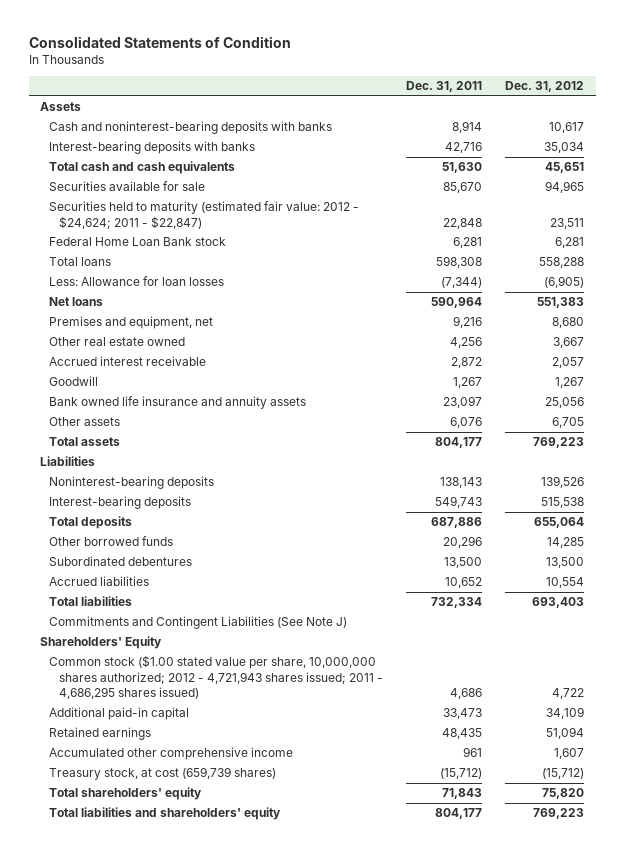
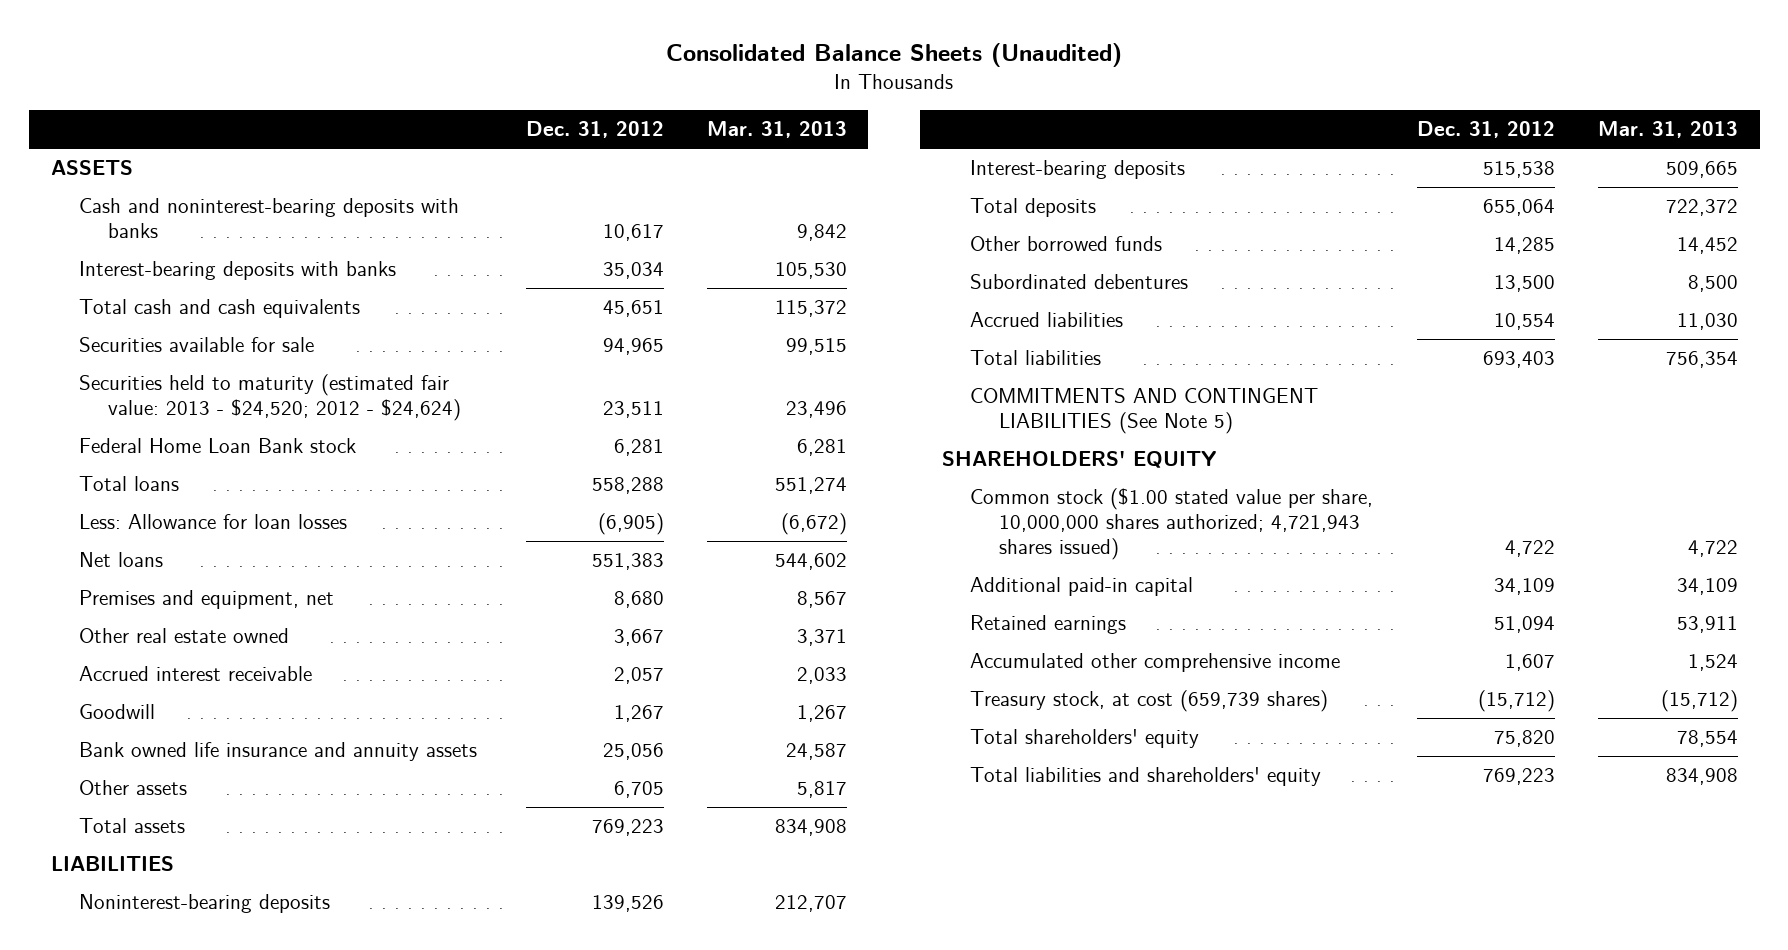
- Consolidated Statements of Condition
+ Consolidated Balance Sheets (Unaudited)
- | Dec. 31, 2011 | Dec. 31, 2012
+ | Dec. 31, 2012 | Mar. 31, 2013
- Assets
+ ASSETS
- Securities held to maturity (estimated fair value: 2012 - $24,624; 2011 - $22,847) | 22,848 | 23,511
+ Securities held to maturity (estimated fair value: 2013 - $24,520; 2012 - $24,624) | 23,511 | 23,496
- Liabilities
+ LIABILITIES
- Commitments and Contingent Liabilities (See Note J)
- Shareholders' Equity
- Common stock ($1.00 stated value per share, 10,000,000 shares authorized; 2012 - 4,721,943 shares issued; 2011 - 4,686,295 shares issued) | 4,686 | 4,722
+ COMMITMENTS AND CONTINGENT LIABILITIES (See Note 5)
+ SHAREHOLDERS' EQUITY
+ Common stock ($1.00 stated value per share, 10,000,000 shares authorized; 4,721,943 shares issued) | 4,722 | 4,722

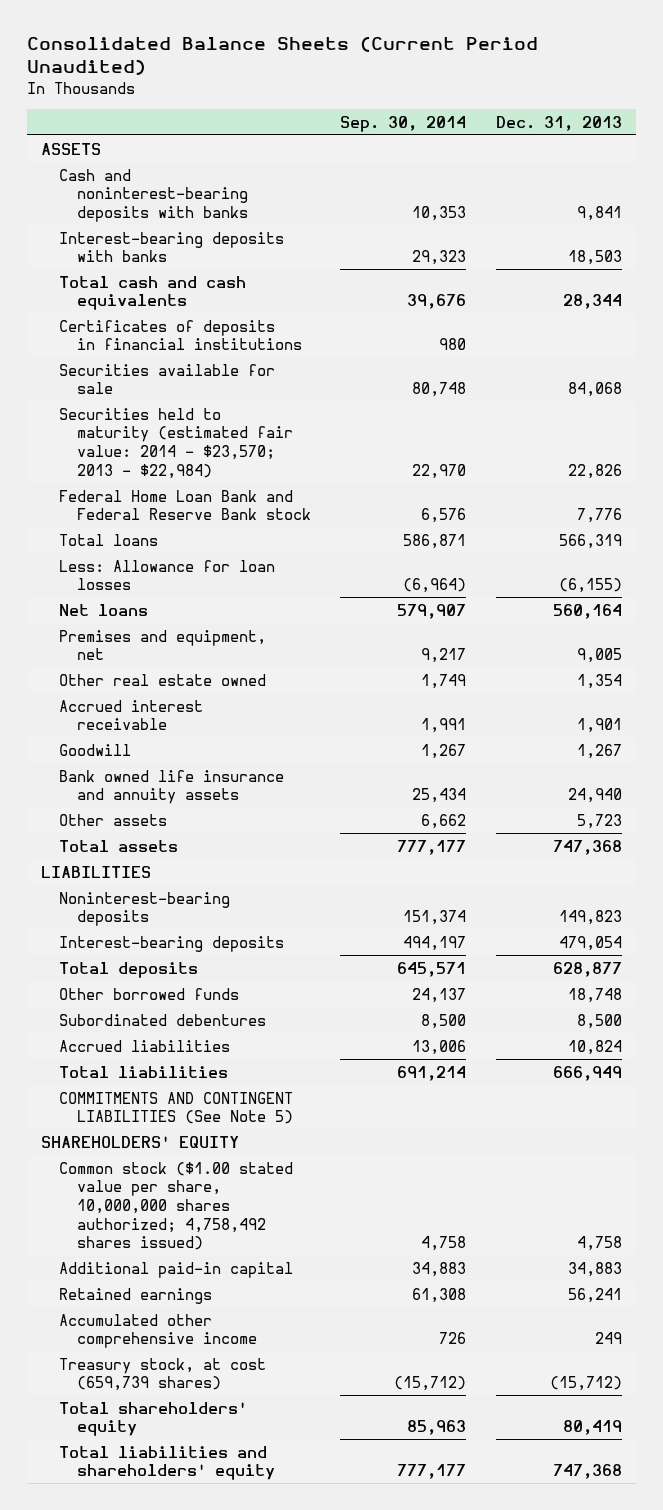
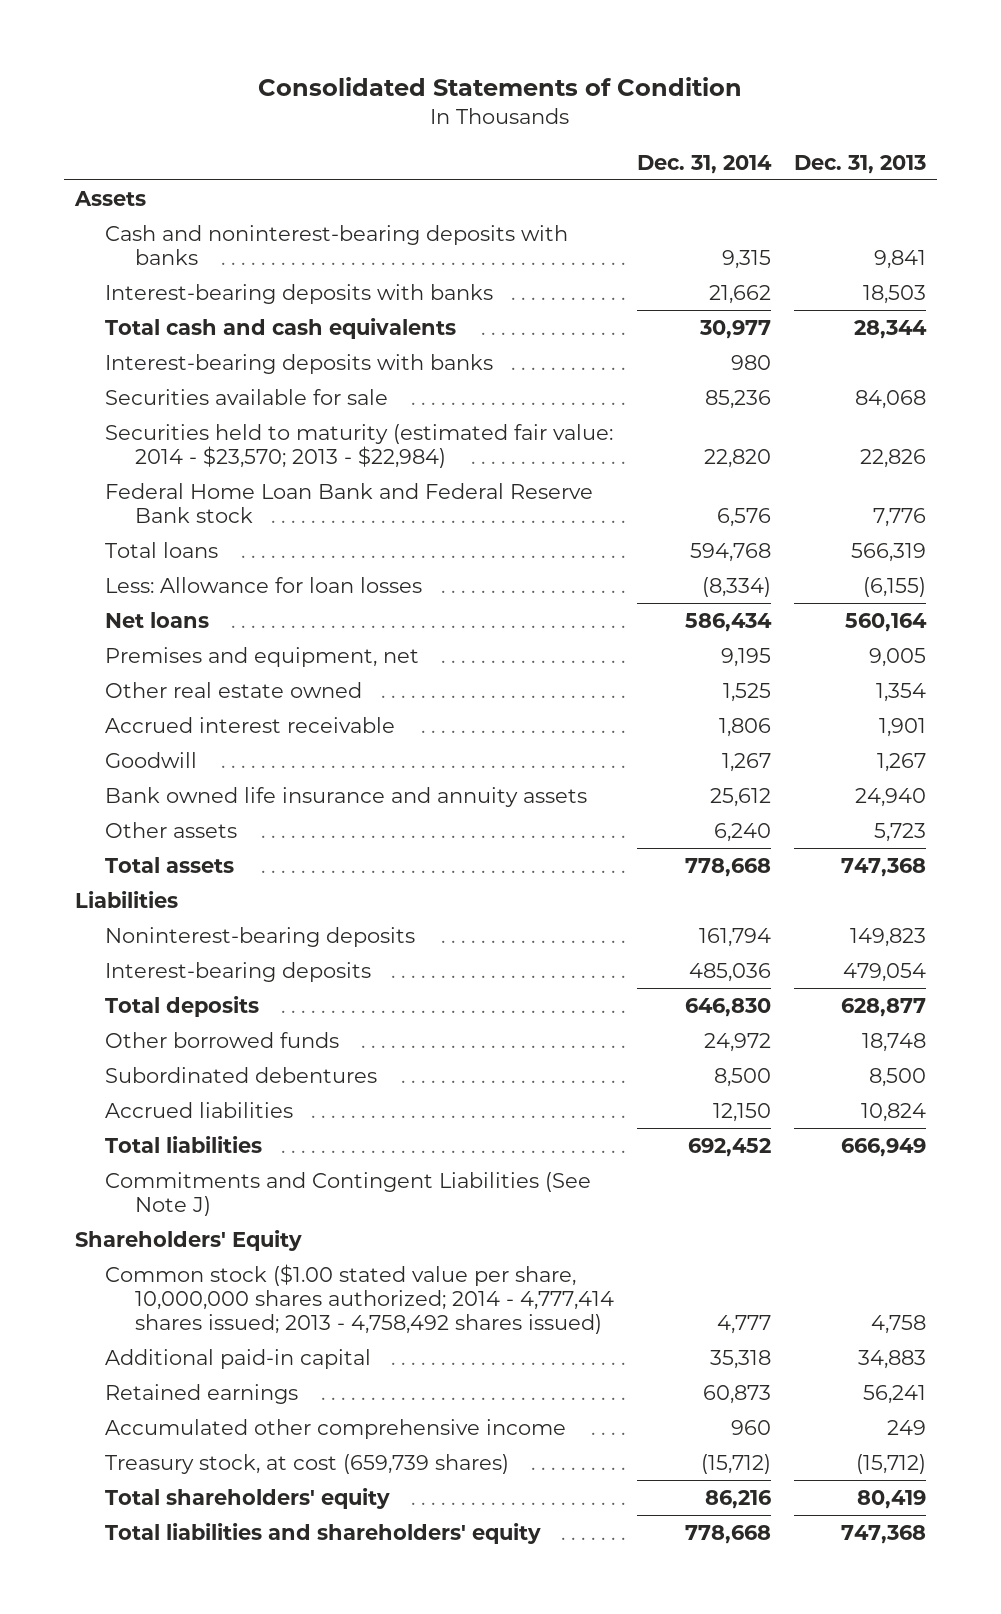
- Consolidated Balance Sheets (Current Period Unaudited)
+ Consolidated Statements of Condition
- | Sep. 30, 2014 | Dec. 31, 2013
+ | Dec. 31, 2014 | Dec. 31, 2013
- ASSETS
+ Assets
- Certificates of deposits in financial institutions | 980 |
+ Interest-bearing deposits with banks | 980 |
- LIABILITIES
+ Liabilities
- COMMITMENTS AND CONTINGENT LIABILITIES (See Note 5)
- SHAREHOLDERS' EQUITY
- Common stock ($1.00 stated value per share, 10,000,000 shares authorized; 4,758,492 shares issued) | 4,758 | 4,758
+ Commitments and Contingent Liabilities (See Note J)
+ Shareholders' Equity
+ Common stock ($1.00 stated value per share, 10,000,000 shares authorized; 2014 - 4,777,414 shares issued; 2013 - 4,758,492 shares issued) | 4,777 | 4,758

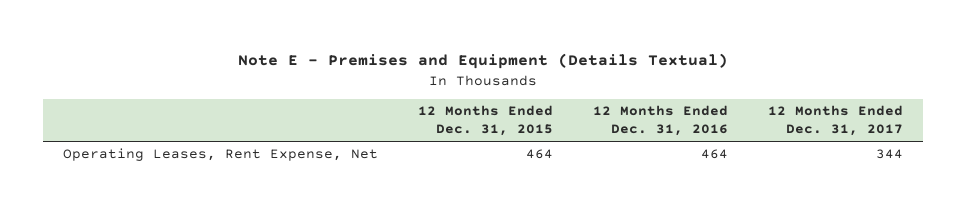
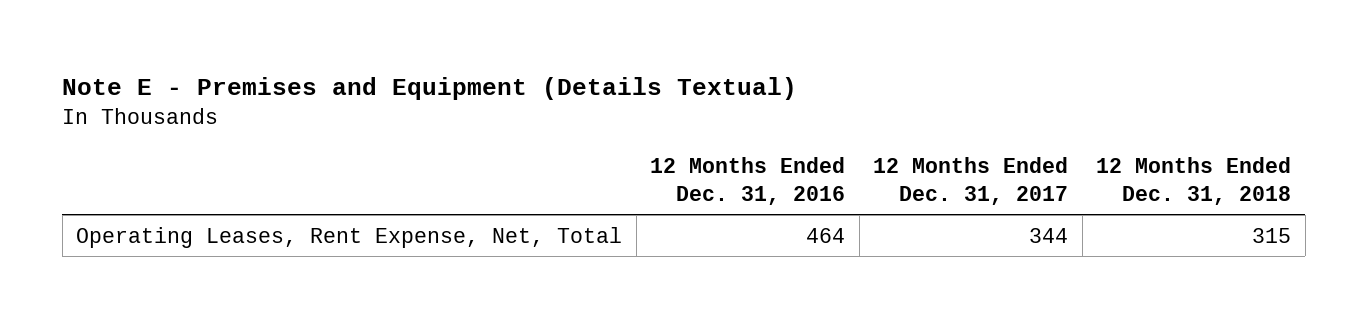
- | 12 Months Ended Dec. 31, 2015 | 12 Months Ended Dec. 31, 2016 | 12 Months Ended Dec. 31, 2017
+ | 12 Months Ended Dec. 31, 2016 | 12 Months Ended Dec. 31, 2017 | 12 Months Ended Dec. 31, 2018
- Operating Leases, Rent Expense, Net | 464 | 464 | 344
+ Operating Leases, Rent Expense, Net, Total | 464 | 344 | 315

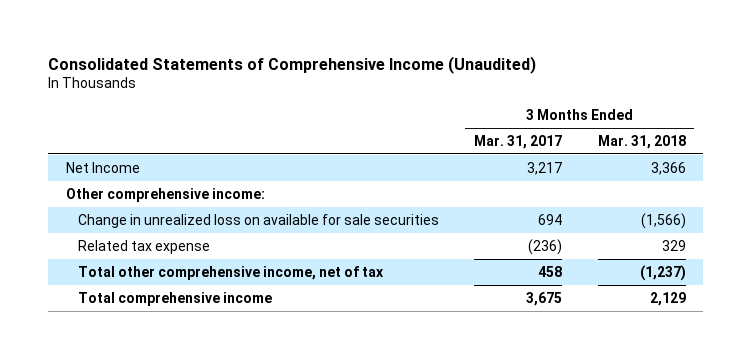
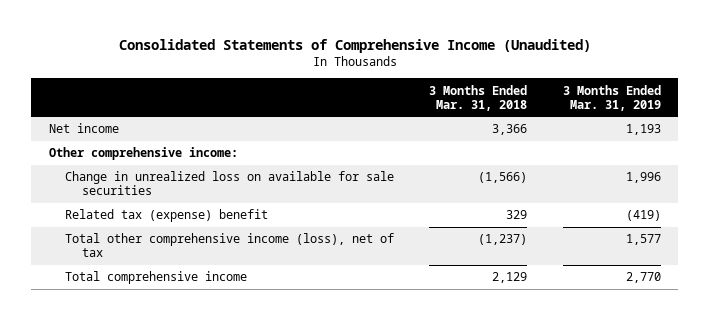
- | 3 Months Ended Mar. 31, 2017 | 3 Months Ended Mar. 31, 2018
+ | 3 Months Ended Mar. 31, 2018 | 3 Months Ended Mar. 31, 2019
- Net Income | 3,217 | 3,366
+ Net income | 3,366 | 1,193
- Related tax expense | (236) | 329
- Total other comprehensive income, net of tax | 458 | (1,237)
+ Related tax (expense) benefit | 329 | (419)
+ Total other comprehensive income (loss), net of tax | (1,237) | 1,577

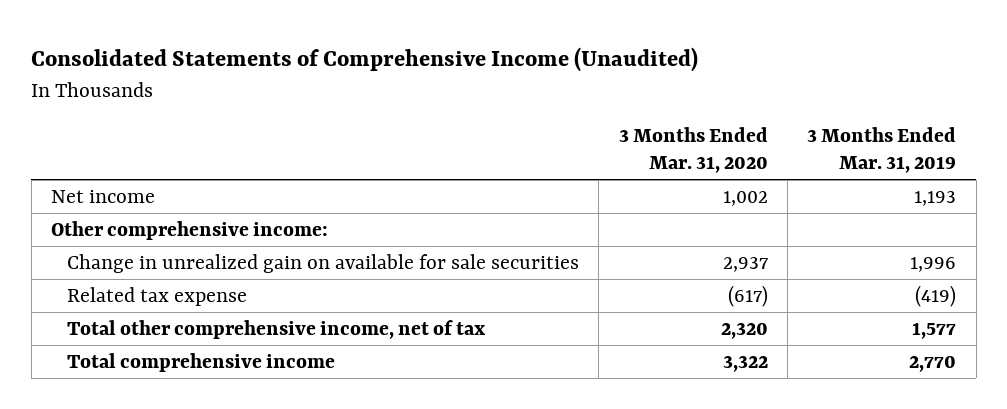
- | 3 Months Ended Mar. 31, 2018 | 3 Months Ended Mar. 31, 2019
+ | 3 Months Ended Mar. 31, 2020 | 3 Months Ended Mar. 31, 2019
- Change in unrealized loss on available for sale securities | (1,566) | 1,996
- Related tax (expense) benefit | 329 | (419)
- Total other comprehensive income (loss), net of tax | (1,237) | 1,577
+ Change in unrealized gain on available for sale securities | 2,937 | 1,996
+ Related tax expense | (617) | (419)
+ Total other comprehensive income, net of tax | 2,320 | 1,577

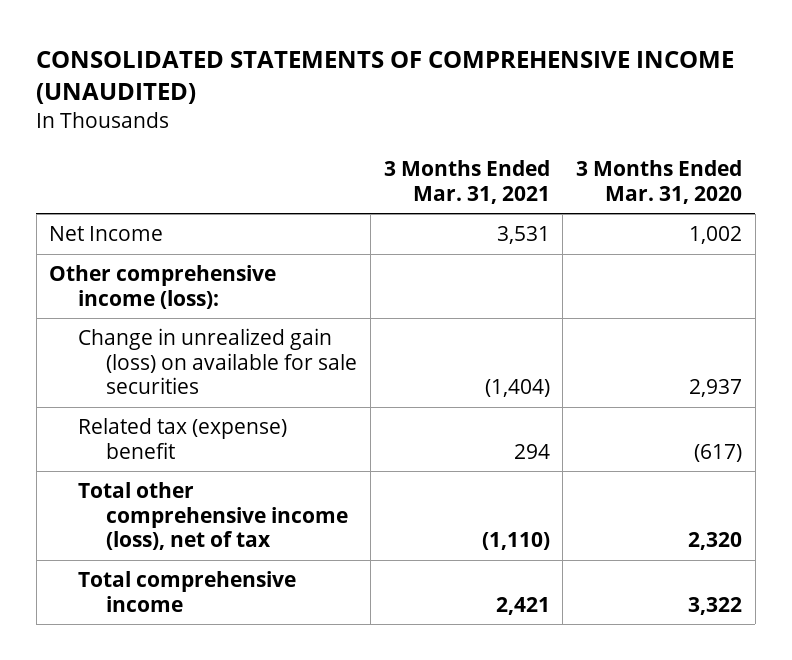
- Consolidated Statements of Comprehensive Income (Unaudited)
+ CONSOLIDATED STATEMENTS OF COMPREHENSIVE INCOME (UNAUDITED)
- | 3 Months Ended Mar. 31, 2020 | 3 Months Ended Mar. 31, 2019
+ | 3 Months Ended Mar. 31, 2021 | 3 Months Ended Mar. 31, 2020
- Net income | 1,002 | 1,193
- Other comprehensive income:
- Change in unrealized gain on available for sale securities | 2,937 | 1,996
- Related tax expense | (617) | (419)
- Total other comprehensive income, net of tax | 2,320 | 1,577
+ Net Income | 3,531 | 1,002
+ Other comprehensive income (loss):
+ Change in unrealized gain (loss) on available for sale securities | (1,404) | 2,937
+ Related tax (expense) benefit | 294 | (617)
+ Total other comprehensive income (loss), net of tax | (1,110) | 2,320

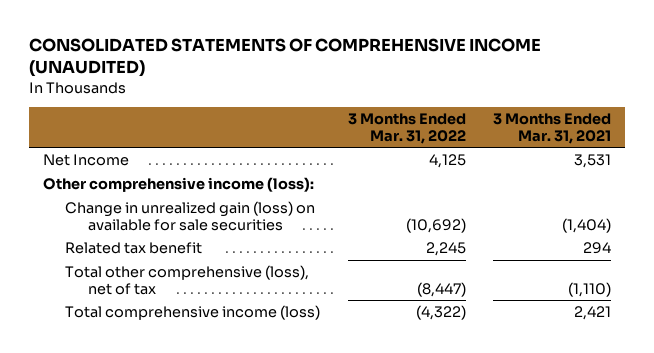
- | 3 Months Ended Mar. 31, 2021 | 3 Months Ended Mar. 31, 2020
+ | 3 Months Ended Mar. 31, 2022 | 3 Months Ended Mar. 31, 2021
- Related tax (expense) benefit | 294 | (617)
- Total other comprehensive income (loss), net of tax | (1,110) | 2,320
- Total comprehensive income | 2,421 | 3,322
+ Related tax benefit | 2,245 | 294
+ Total other comprehensive (loss), net of tax | (8,447) | (1,110)
+ Total comprehensive income (loss) | (4,322) | 2,421

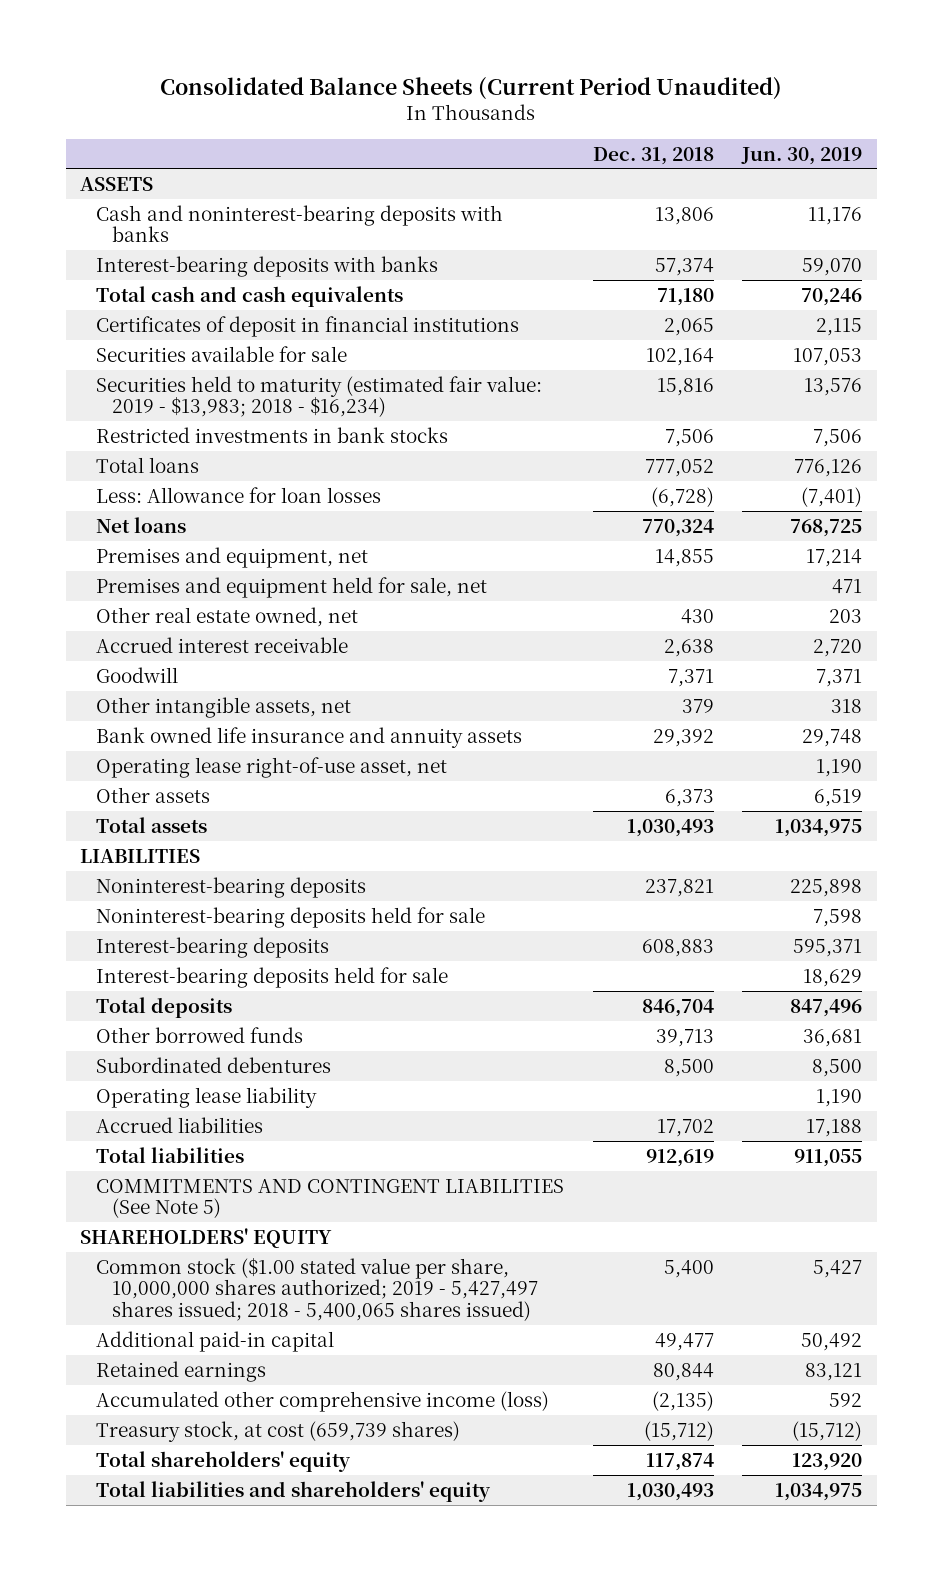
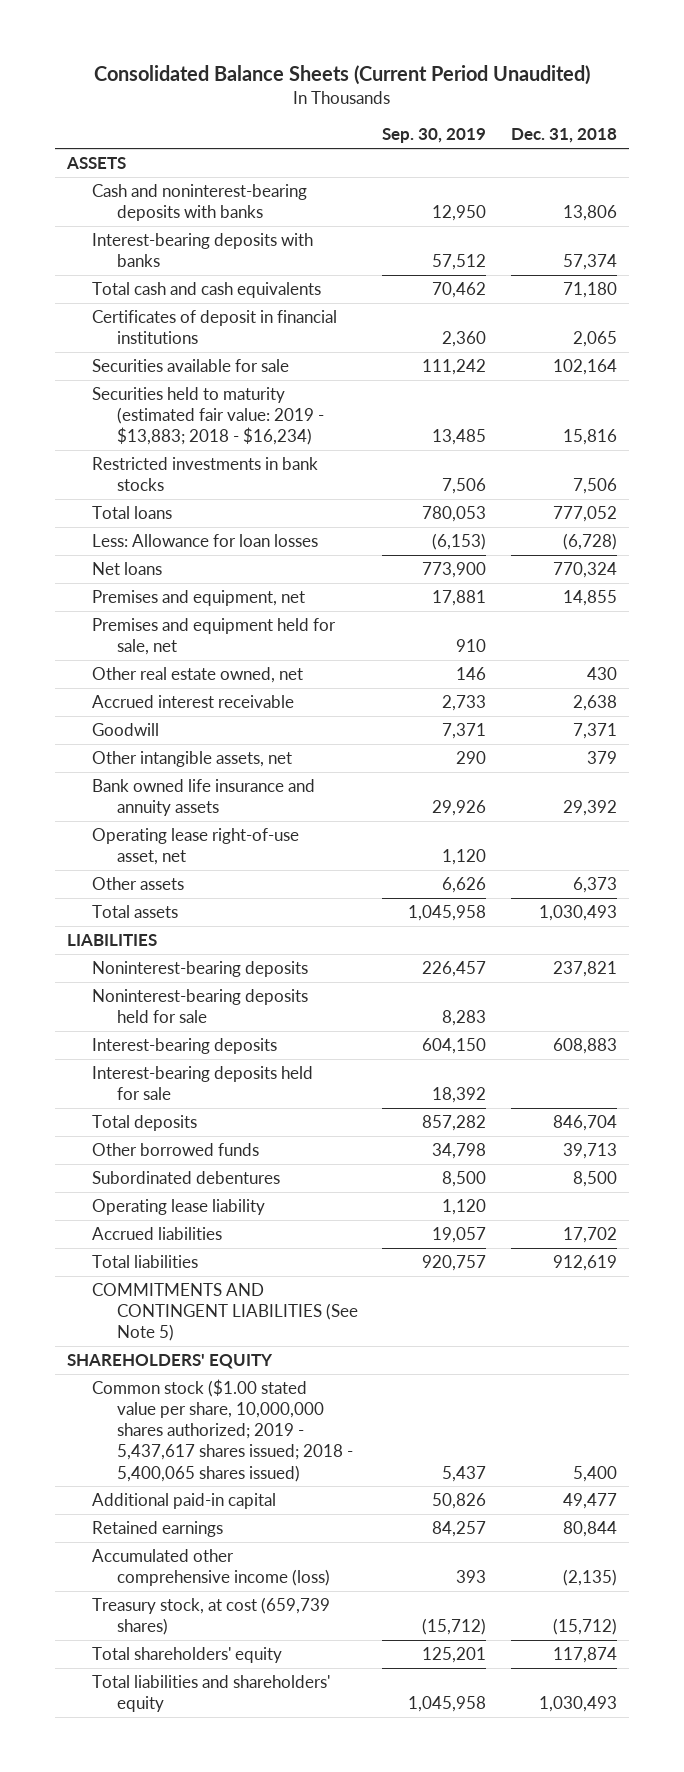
- | Dec. 31, 2018 | Jun. 30, 2019
+ | Sep. 30, 2019 | Dec. 31, 2018
- Securities held to maturity (estimated fair value: 2019 - $13,983; 2018 - $16,234) | 15,816 | 13,576
+ Securities held to maturity (estimated fair value: 2019 - $13,883; 2018 - $16,234) | 13,485 | 15,816
- Common stock ($1.00 stated value per share, 10,000,000 shares authorized; 2019 - 5,427,497 shares issued; 2018 - 5,400,065 shares issued) | 5,400 | 5,427
+ Common stock ($1.00 stated value per share, 10,000,000 shares authorized; 2019 - 5,437,617 shares issued; 2018 - 5,400,065 shares issued) | 5,437 | 5,400

